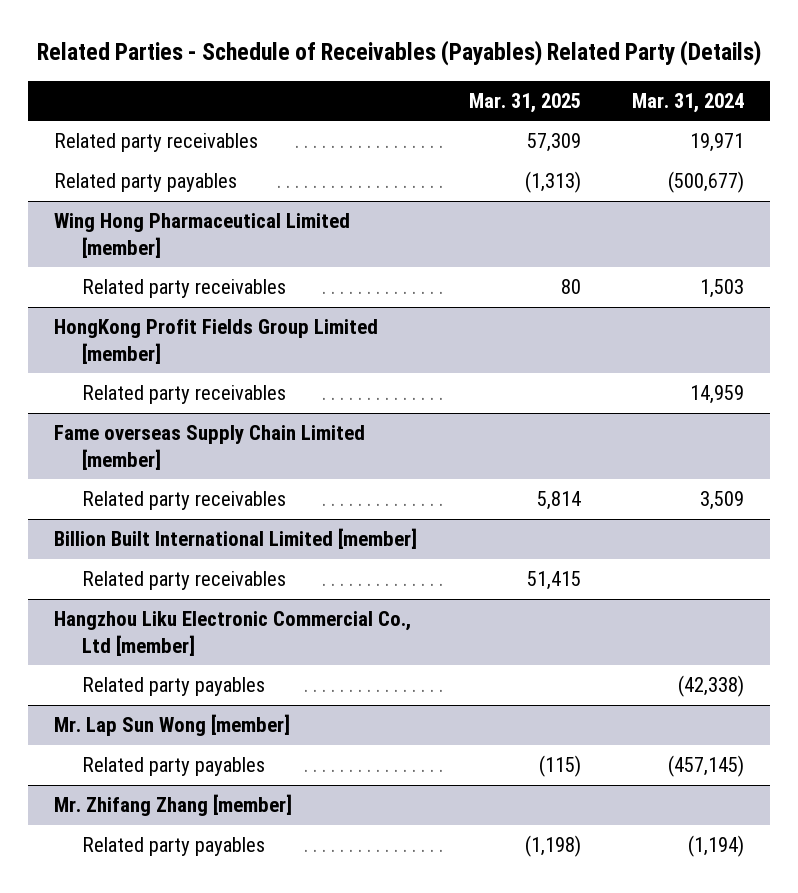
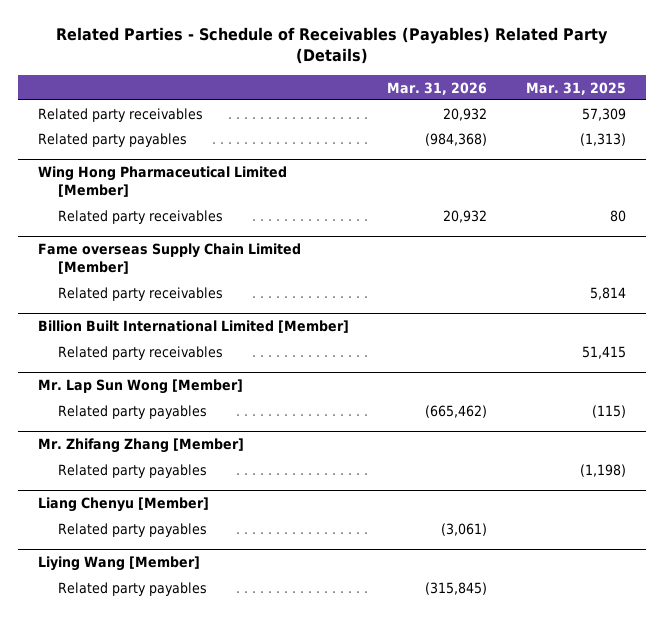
- | Mar. 31, 2025 | Mar. 31, 2024
+ | Mar. 31, 2026 | Mar. 31, 2025
- Wing Hong Pharmaceutical Limited [member]
+ Wing Hong Pharmaceutical Limited [Member]
- HongKong Profit Fields Group Limited [member]
- Related party receivables | | 14,959
- Fame overseas Supply Chain Limited [member]
+ Fame overseas Supply Chain Limited [Member]
- Billion Built International Limited [member]
+ Billion Built International Limited [Member]
- Hangzhou Liku Electronic Commercial Co., Ltd [member]
- Related party payables | | (42,338)
- Mr. Lap Sun Wong [member]
+ Mr. Lap Sun Wong [Member]
- Mr. Zhifang Zhang [member]
+ Mr. Zhifang Zhang [Member]
+ Liang Chenyu [Member]
+ Related party payables | (3,061) |
+ Liying Wang [Member]
+ Related party payables | (315,845) |

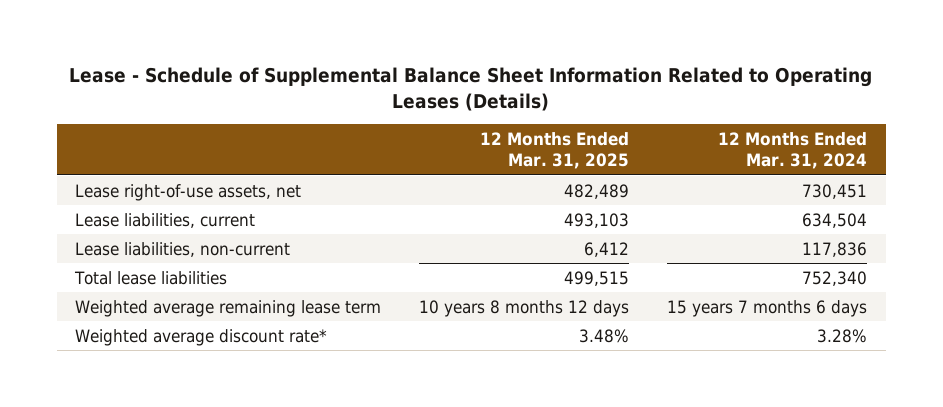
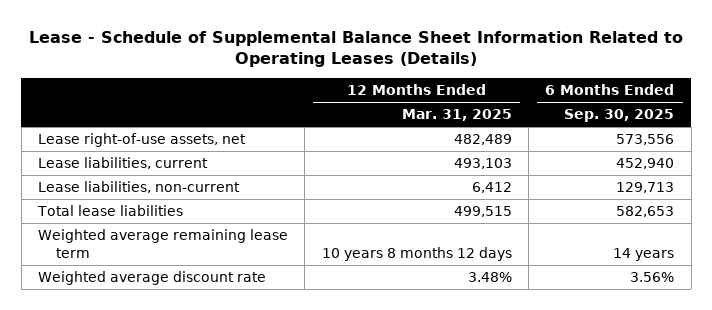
- | 12 Months Ended Mar. 31, 2025 | 12 Months Ended Mar. 31, 2024
+ | 12 Months Ended Mar. 31, 2025 | 6 Months Ended Sep. 30, 2025
- Weighted average discount rate* | 3.48% | 3.28%
+ Weighted average discount rate | 3.48% | 3.56%

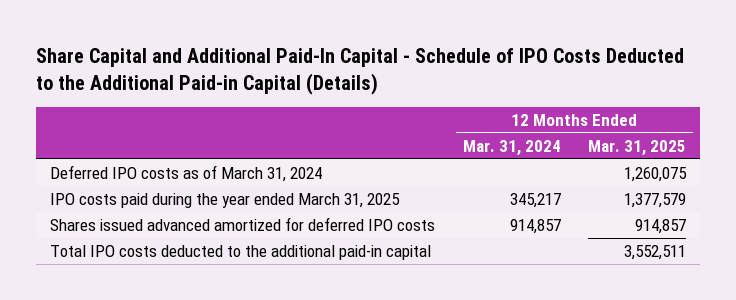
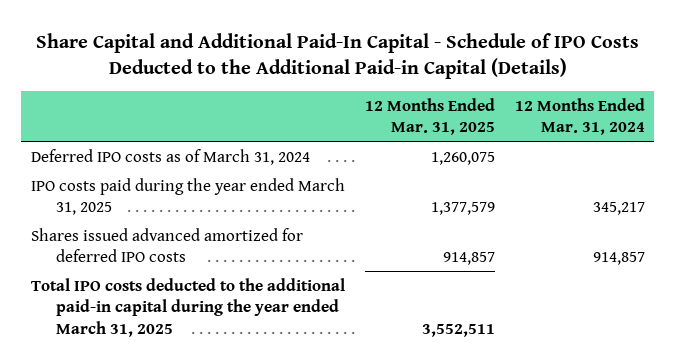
- | 12 Months Ended Mar. 31, 2024 | 12 Months Ended Mar. 31, 2025
+ | 12 Months Ended Mar. 31, 2025 | 12 Months Ended Mar. 31, 2024
- Total IPO costs deducted to the additional paid-in capital | | 3,552,511
+ Total IPO costs deducted to the additional paid-in capital during the year ended March 31, 2025 | 3,552,511 |

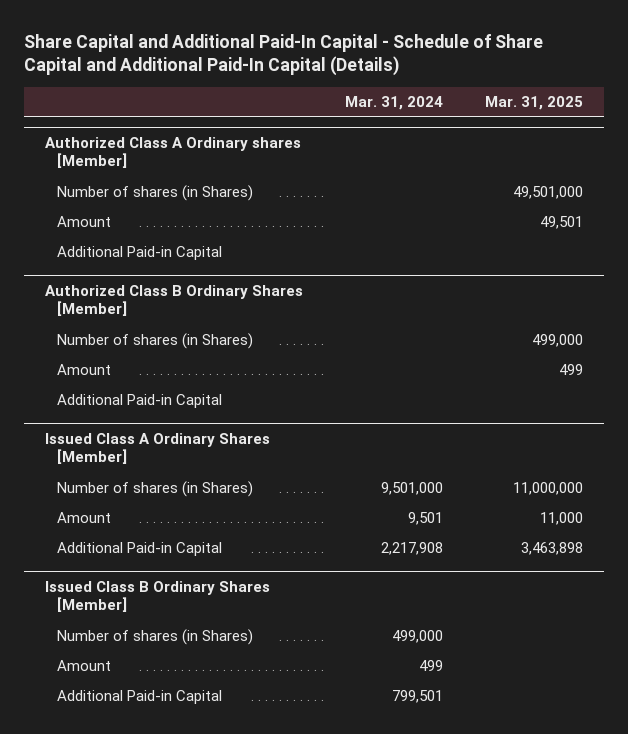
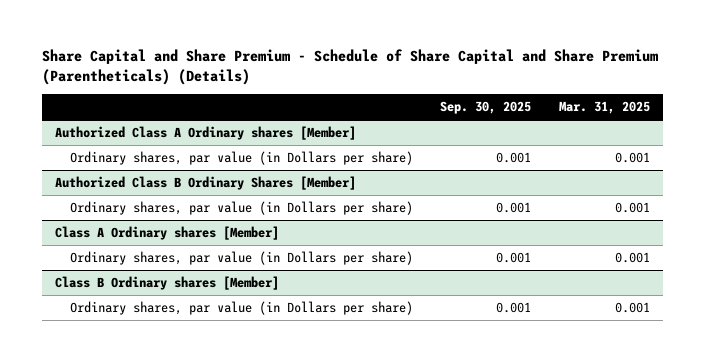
- Share Capital and Additional Paid-In Capital - Schedule of Share Capital and Additional Paid-In Capital (Details)
+ Share Capital and Share Premium - Schedule of Share Capital and Share Premium (Parentheticals) (Details)
- | Mar. 31, 2024 | Mar. 31, 2025
+ | Sep. 30, 2025 | Mar. 31, 2025
@ Authorized Class A Ordinary shares [Member]
- Number of shares (in Shares) | | 49,501,000
- Amount | | 49,501
- Additional Paid-in Capital
+ Ordinary shares, par value (in Dollars per share) | 0.001 | 0.001
@ Authorized Class B Ordinary Shares [Member]
- Number of shares (in Shares) | | 499,000
- Amount | | 499
- Additional Paid-in Capital
- Issued Class A Ordinary Shares [Member]
- Number of shares (in Shares) | 9,501,000 | 11,000,000
- Amount | 9,501 | 11,000
- Additional Paid-in Capital | 2,217,908 | 3,463,898
- Issued Class B Ordinary Shares [Member]
- Number of shares (in Shares) | 499,000 |
- Amount | 499 |
- Additional Paid-in Capital | 799,501 |
@ Authorized Class B Ordinary Shares [Member]
+ Ordinary shares, par value (in Dollars per share) | 0.001 | 0.001
+ Class A Ordinary shares [Member]
+ Ordinary shares, par value (in Dollars per share) | 0.001 | 0.001
+ Class B Ordinary shares [Member]
+ Ordinary shares, par value (in Dollars per share) | 0.001 | 0.001

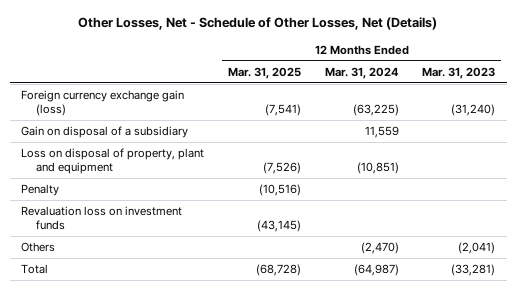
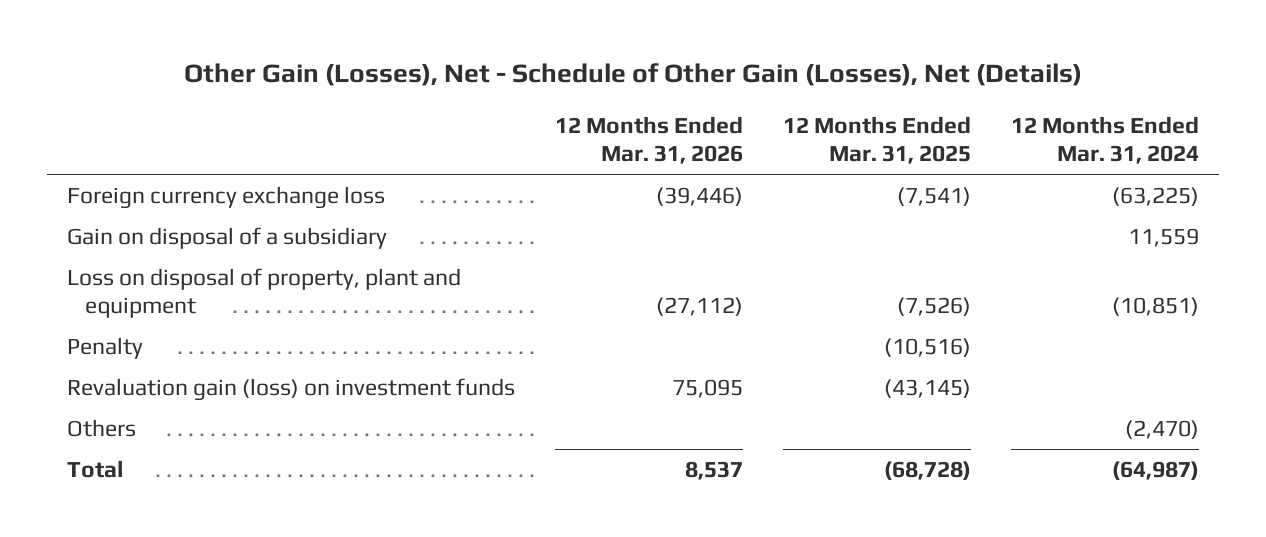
- Other Losses, Net - Schedule of Other Losses, Net (Details)
+ Other Gain (Losses), Net - Schedule of Other Gain (Losses), Net (Details)
- | 12 Months Ended Mar. 31, 2025 | 12 Months Ended Mar. 31, 2024 | 12 Months Ended Mar. 31, 2023
+ | 12 Months Ended Mar. 31, 2026 | 12 Months Ended Mar. 31, 2025 | 12 Months Ended Mar. 31, 2024
- Foreign currency exchange gain (loss) | (7,541) | (63,225) | (31,240)
+ Foreign currency exchange loss | (39,446) | (7,541) | (63,225)
- Revaluation loss on investment funds | (43,145) | |
+ Revaluation gain (loss) on investment funds | 75,095 | (43,145) |

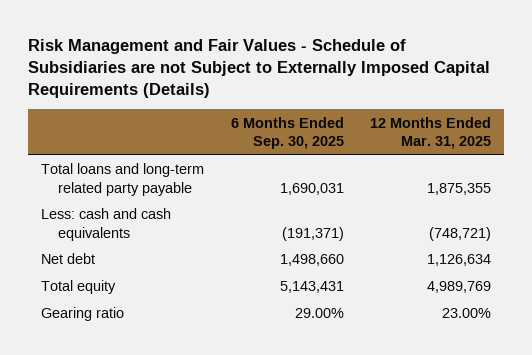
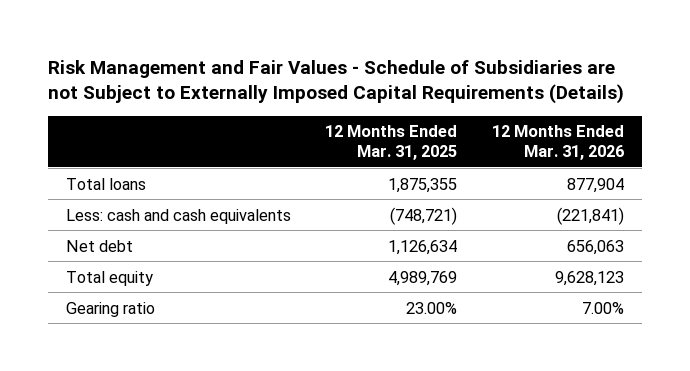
- | 6 Months Ended Sep. 30, 2025 | 12 Months Ended Mar. 31, 2025
+ | 12 Months Ended Mar. 31, 2025 | 12 Months Ended Mar. 31, 2026
- Total loans and long-term related party payable | 1,690,031 | 1,875,355
+ Total loans | 1,875,355 | 877,904

